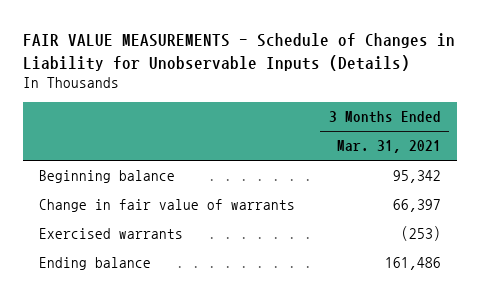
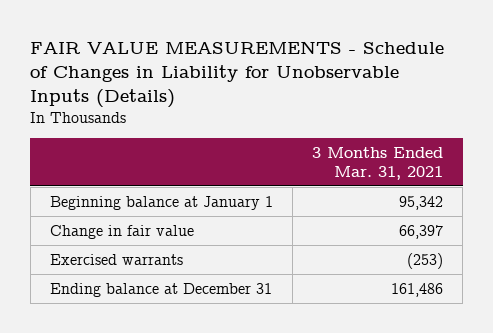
- Beginning balance | 95,342
- Change in fair value of warrants | 66,397
+ Beginning balance at January 1 | 95,342
+ Change in fair value | 66,397
- Ending balance | 161,486
+ Ending balance at December 31 | 161,486

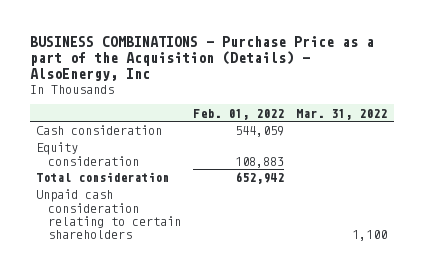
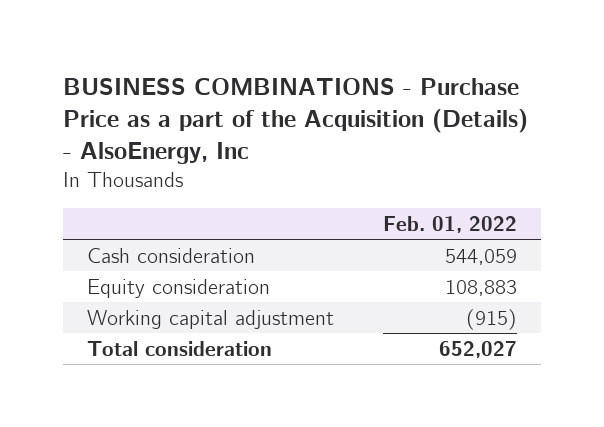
- | Feb. 01, 2022 | Mar. 31, 2022
+ | Feb. 01, 2022
- Total consideration | 652,942 |
- Unpaid cash consideration relating to certain shareholders | | 1,100
+ Working capital adjustment | (915)
+ Total consideration | 652,027

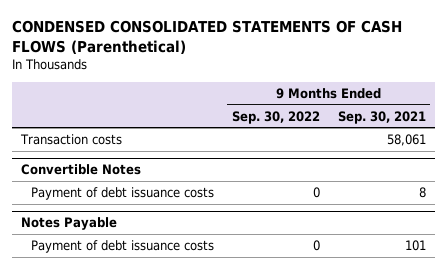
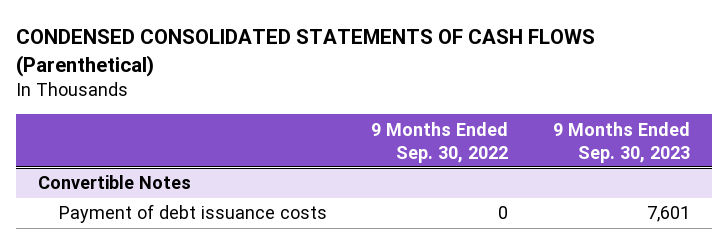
- | 9 Months Ended Sep. 30, 2022 | 9 Months Ended Sep. 30, 2021
+ | 9 Months Ended Sep. 30, 2022 | 9 Months Ended Sep. 30, 2023
- Transaction costs | | 58,061
- Notes Payable
- Payment of debt issuance costs | 0 | 101

